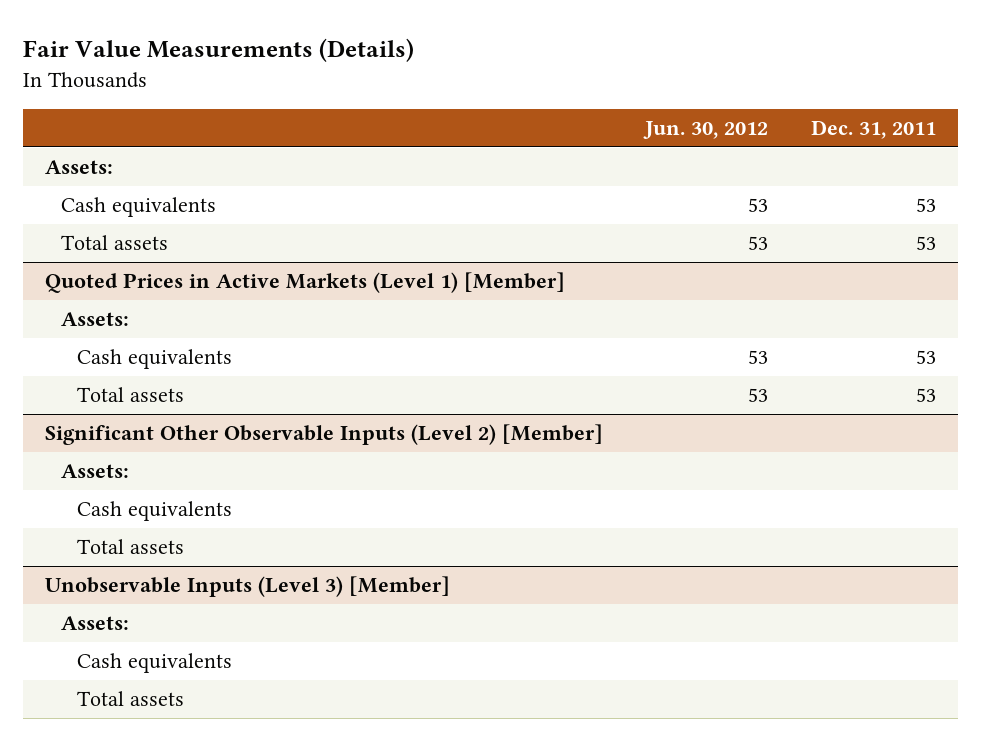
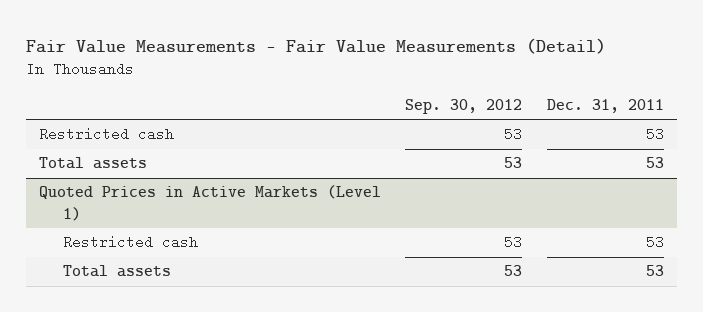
- Fair Value Measurements (Details)
+ Fair Value Measurements - Fair Value Measurements (Detail)
- | Jun. 30, 2012 | Dec. 31, 2011
+ | Sep. 30, 2012 | Dec. 31, 2011
- Assets:
- Cash equivalents | 53 | 53
+ Restricted cash | 53 | 53
- Quoted Prices in Active Markets (Level 1) [Member]
- Assets:
- Cash equivalents | 53 | 53
+ Quoted Prices in Active Markets (Level 1)
+ Restricted cash | 53 | 53
- Significant Other Observable Inputs (Level 2) [Member]
- Assets:
- Cash equivalents
- Total assets
- Unobservable Inputs (Level 3) [Member]
- Assets:
- Cash equivalents
- Total assets

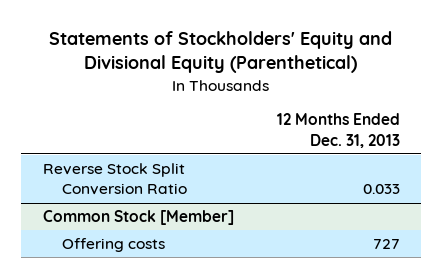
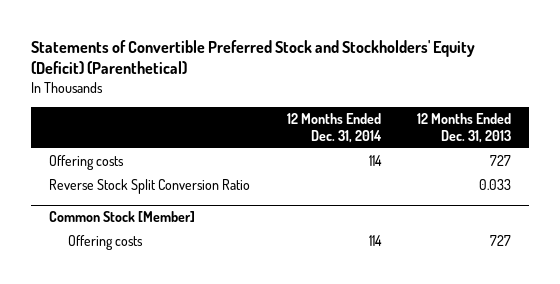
- Statements of Stockholders' Equity and Divisional Equity (Parenthetical)
+ Statements of Convertible Preferred Stock and Stockholders' Equity (Deficit) (Parenthetical)
- | 12 Months Ended Dec. 31, 2013
+ | 12 Months Ended Dec. 31, 2014 | 12 Months Ended Dec. 31, 2013
+ Offering costs | 114 | 727

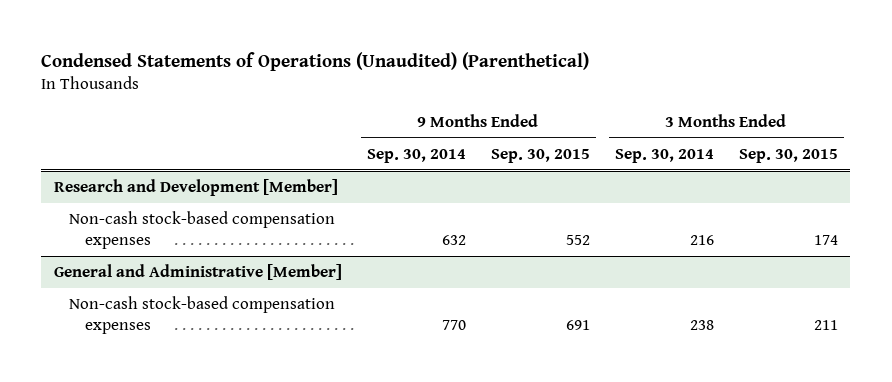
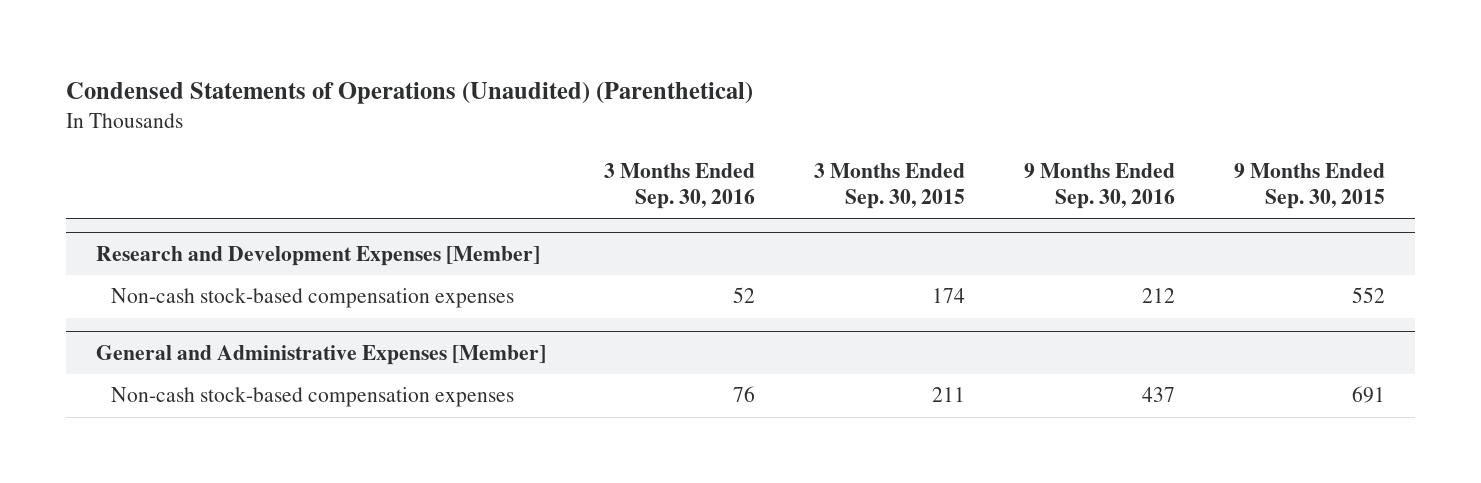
- | 9 Months Ended Sep. 30, 2014 | 9 Months Ended Sep. 30, 2015 | 3 Months Ended Sep. 30, 2014 | 3 Months Ended Sep. 30, 2015
+ | 3 Months Ended Sep. 30, 2016 | 3 Months Ended Sep. 30, 2015 | 9 Months Ended Sep. 30, 2016 | 9 Months Ended Sep. 30, 2015
- Research and Development [Member]
+ Research and Development Expenses [Member]
- General and Administrative [Member]
+ General and Administrative Expenses [Member]

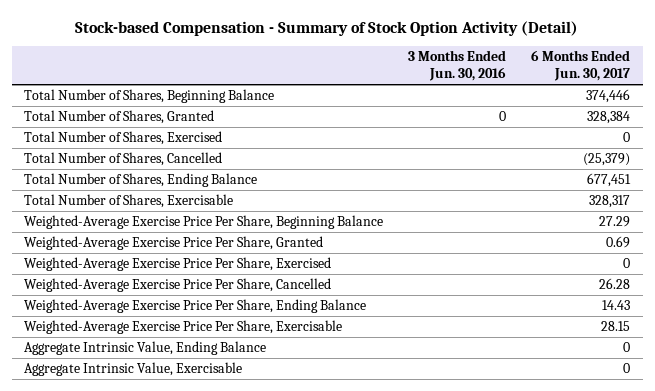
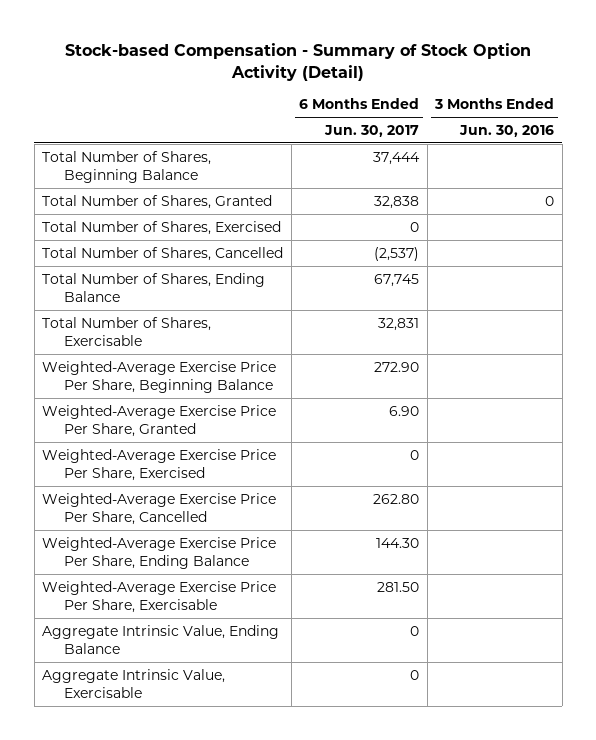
- | 3 Months Ended Jun. 30, 2016 | 6 Months Ended Jun. 30, 2017
+ | 6 Months Ended Jun. 30, 2017 | 3 Months Ended Jun. 30, 2016
- Total Number of Shares, Beginning Balance | | 374,446
- Total Number of Shares, Granted | 0 | 328,384
+ Total Number of Shares, Beginning Balance | 37,444 |
+ Total Number of Shares, Granted | 32,838 | 0
- Total Number of Shares, Cancelled | | (25,379)
- Total Number of Shares, Ending Balance | | 677,451
- Total Number of Shares, Exercisable | | 328,317
- Weighted-Average Exercise Price Per Share, Beginning Balance | | 27.29
- Weighted-Average Exercise Price Per Share, Granted | | 0.69
+ Total Number of Shares, Cancelled | (2,537) |
+ Total Number of Shares, Ending Balance | 67,745 |
+ Total Number of Shares, Exercisable | 32,831 |
+ Weighted-Average Exercise Price Per Share, Beginning Balance | 272.90 |
+ Weighted-Average Exercise Price Per Share, Granted | 6.90 |
- Weighted-Average Exercise Price Per Share, Cancelled | | 26.28
- Weighted-Average Exercise Price Per Share, Ending Balance | | 14.43
- Weighted-Average Exercise Price Per Share, Exercisable | | 28.15
+ Weighted-Average Exercise Price Per Share, Cancelled | 262.80 |
+ Weighted-Average Exercise Price Per Share, Ending Balance | 144.30 |
+ Weighted-Average Exercise Price Per Share, Exercisable | 281.50 |

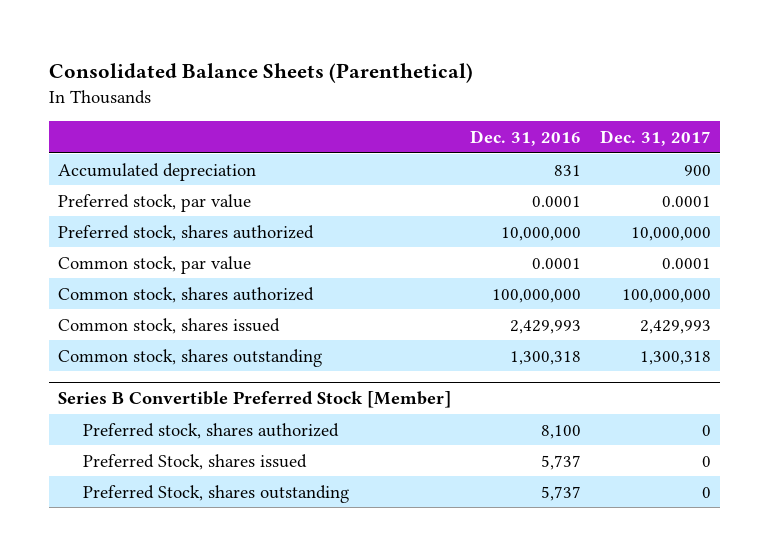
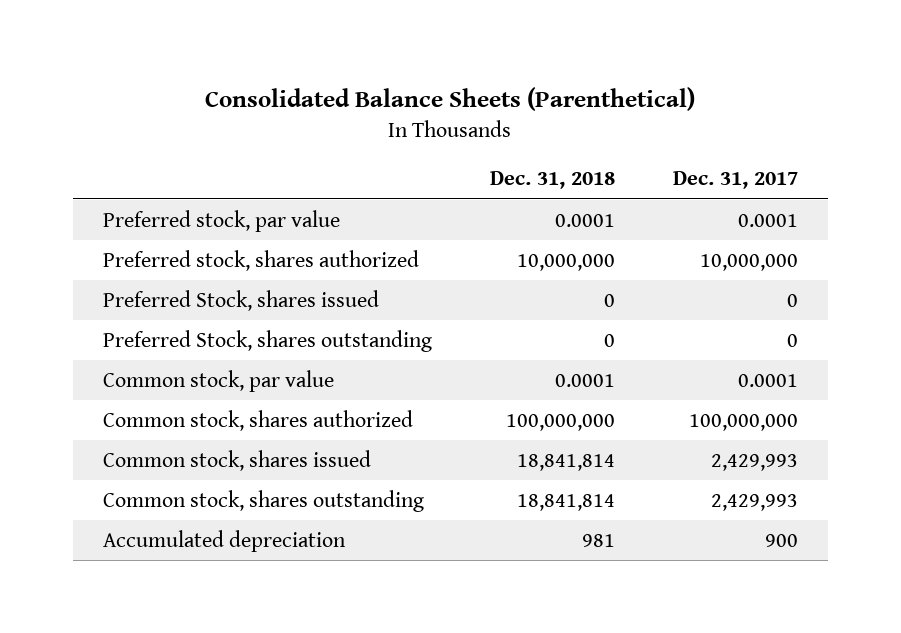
- | Dec. 31, 2016 | Dec. 31, 2017
+ | Dec. 31, 2018 | Dec. 31, 2017
+ Preferred Stock, shares issued | 0 | 0
+ Preferred Stock, shares outstanding | 0 | 0
- Common stock, shares outstanding | 1,300,318 | 1,300,318
- Series B Convertible Preferred Stock [Member]
- Preferred stock, shares authorized | 8,100 | 0
- Preferred Stock, shares issued | 5,737 | 0
- Preferred Stock, shares outstanding | 5,737 | 0
+ Common stock, shares outstanding | 18,841,814 | 2,429,993
moved down: Accumulated depreciation | 981 | 900

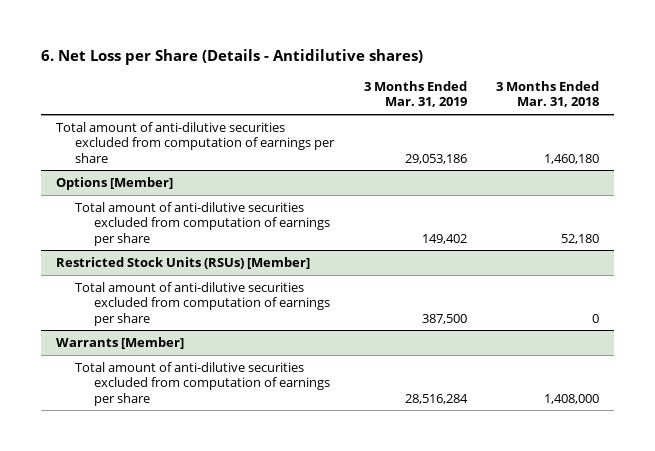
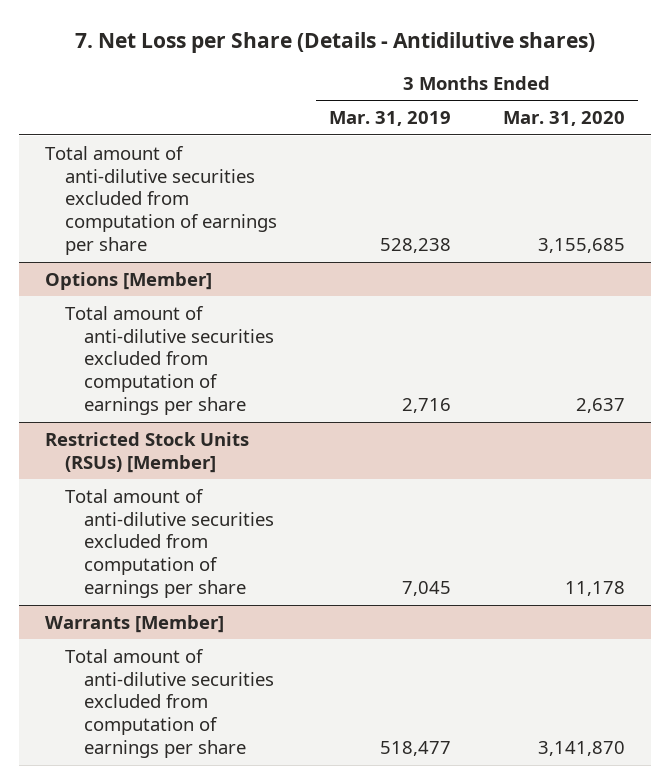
- 6. Net Loss per Share (Details - Antidilutive shares)
+ 7. Net Loss per Share (Details - Antidilutive shares)
- | 3 Months Ended Mar. 31, 2019 | 3 Months Ended Mar. 31, 2018
+ | 3 Months Ended Mar. 31, 2019 | 3 Months Ended Mar. 31, 2020
- Total amount of anti-dilutive securities excluded from computation of earnings per share | 29,053,186 | 1,460,180
+ Total amount of anti-dilutive securities excluded from computation of earnings per share | 528,238 | 3,155,685
@ Options [Member]
- Total amount of anti-dilutive securities excluded from computation of earnings per share | 149,402 | 52,180
+ Total amount of anti-dilutive securities excluded from computation of earnings per share | 2,716 | 2,637
@ Restricted Stock Units (RSUs) [Member]
- Total amount of anti-dilutive securities excluded from computation of earnings per share | 387,500 | 0
+ Total amount of anti-dilutive securities excluded from computation of earnings per share | 7,045 | 11,178
@ Warrants [Member]
- Total amount of anti-dilutive securities excluded from computation of earnings per share | 28,516,284 | 1,408,000
+ Total amount of anti-dilutive securities excluded from computation of earnings per share | 518,477 | 3,141,870

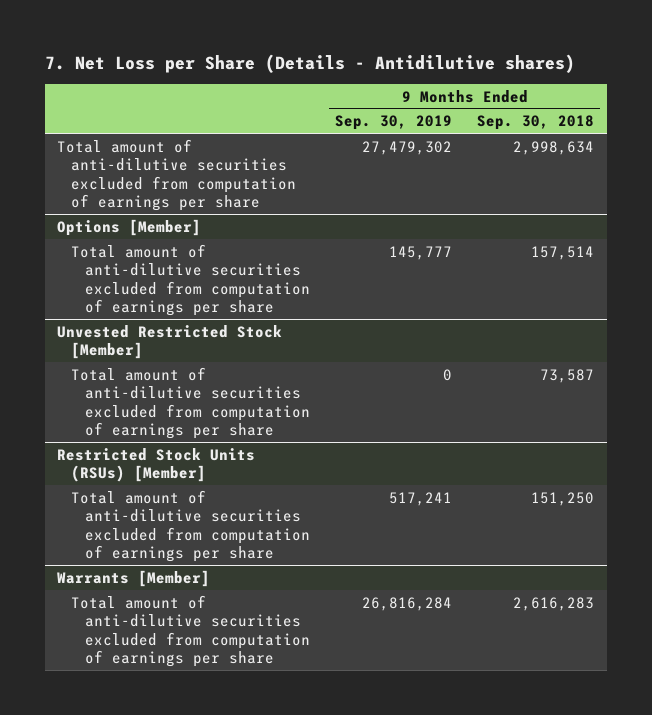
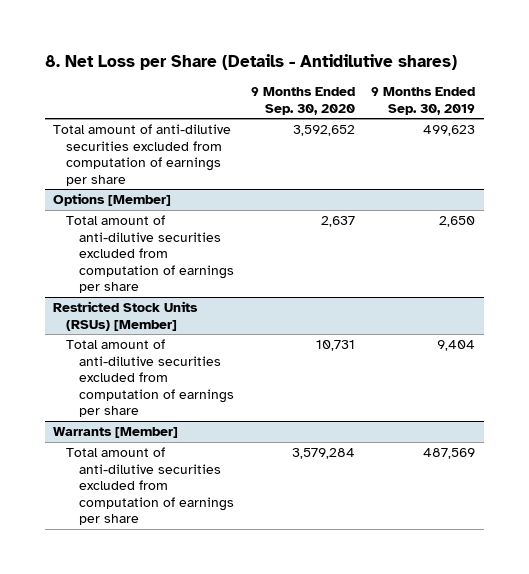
- 7. Net Loss per Share (Details - Antidilutive shares)
+ 8. Net Loss per Share (Details - Antidilutive shares)
- | 9 Months Ended Sep. 30, 2019 | 9 Months Ended Sep. 30, 2018
+ | 9 Months Ended Sep. 30, 2020 | 9 Months Ended Sep. 30, 2019
- Total amount of anti-dilutive securities excluded from computation of earnings per share | 27,479,302 | 2,998,634
+ Total amount of anti-dilutive securities excluded from computation of earnings per share | 3,592,652 | 499,623
@ Options [Member]
- Total amount of anti-dilutive securities excluded from computation of earnings per share | 145,777 | 157,514
- Unvested Restricted Stock [Member]
- Total amount of anti-dilutive securities excluded from computation of earnings per share | 0 | 73,587
@ Options [Member]
+ Total amount of anti-dilutive securities excluded from computation of earnings per share | 2,637 | 2,650
@ Restricted Stock Units (RSUs) [Member]
- Total amount of anti-dilutive securities excluded from computation of earnings per share | 517,241 | 151,250
+ Total amount of anti-dilutive securities excluded from computation of earnings per share | 10,731 | 9,404
@ Warrants [Member]
- Total amount of anti-dilutive securities excluded from computation of earnings per share | 26,816,284 | 2,616,283
+ Total amount of anti-dilutive securities excluded from computation of earnings per share | 3,579,284 | 487,569

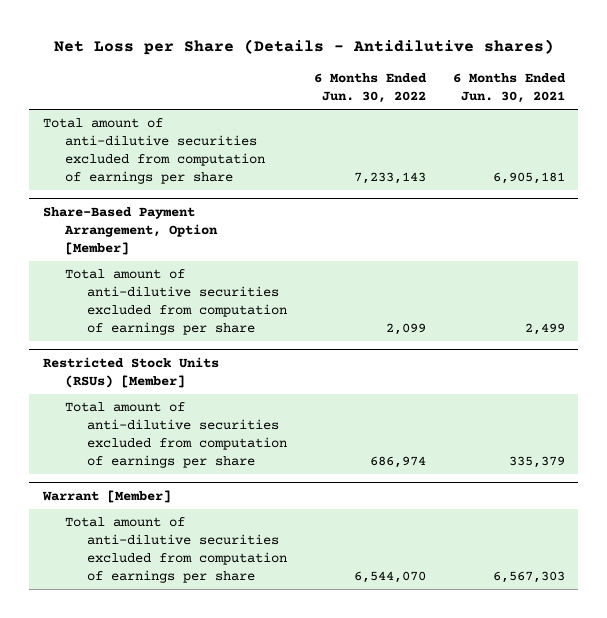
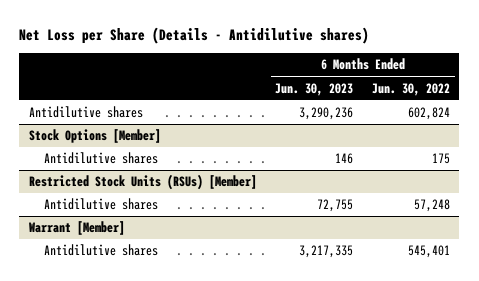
- | 6 Months Ended Jun. 30, 2022 | 6 Months Ended Jun. 30, 2021
+ | 6 Months Ended Jun. 30, 2023 | 6 Months Ended Jun. 30, 2022
- Total amount of anti-dilutive securities excluded from computation of earnings per share | 7,233,143 | 6,905,181
- Share-Based Payment Arrangement, Option [Member]
- Total amount of anti-dilutive securities excluded from computation of earnings per share | 2,099 | 2,499
+ Antidilutive shares | 3,290,236 | 602,824
+ Stock Options [Member]
+ Antidilutive shares | 146 | 175
@ Restricted Stock Units (RSUs) [Member]
- Total amount of anti-dilutive securities excluded from computation of earnings per share | 686,974 | 335,379
+ Antidilutive shares | 72,755 | 57,248
@ Warrant [Member]
- Total amount of anti-dilutive securities excluded from computation of earnings per share | 6,544,070 | 6,567,303
+ Antidilutive shares | 3,217,335 | 545,401

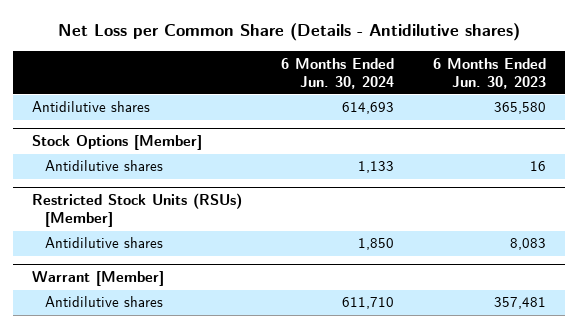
- Net Loss per Share (Details - Antidilutive shares)
+ Net Loss per Common Share (Details - Antidilutive shares)
- | 6 Months Ended Jun. 30, 2023 | 6 Months Ended Jun. 30, 2022
+ | 6 Months Ended Jun. 30, 2024 | 6 Months Ended Jun. 30, 2023
- Antidilutive shares | 3,290,236 | 602,824
+ Antidilutive shares | 614,693 | 365,580
@ Stock Options [Member]
- Antidilutive shares | 146 | 175
+ Antidilutive shares | 1,133 | 16
@ Restricted Stock Units (RSUs) [Member]
- Antidilutive shares | 72,755 | 57,248
+ Antidilutive shares | 1,850 | 8,083
@ Warrant [Member]
- Antidilutive shares | 3,217,335 | 545,401
+ Antidilutive shares | 611,710 | 357,481

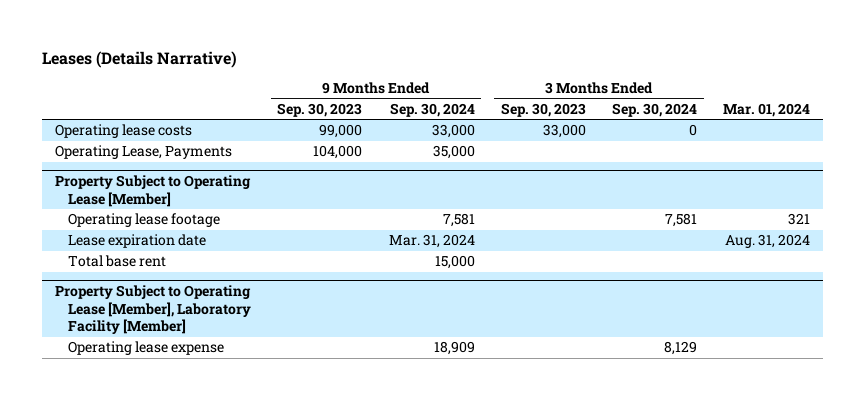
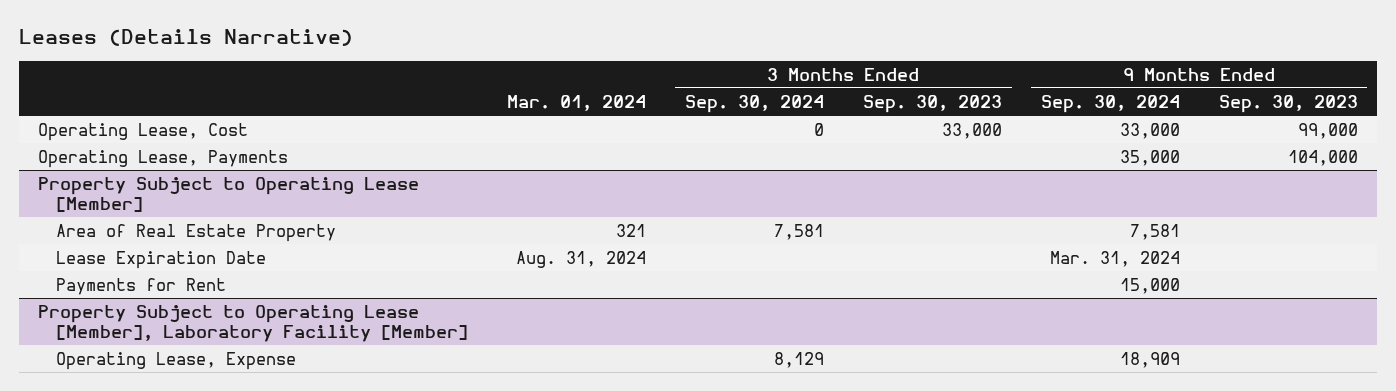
- | 9 Months Ended Sep. 30, 2023 | 9 Months Ended Sep. 30, 2024 | 3 Months Ended Sep. 30, 2023 | 3 Months Ended Sep. 30, 2024 | Mar. 01, 2024
+ | Mar. 01, 2024 | 3 Months Ended Sep. 30, 2024 | 3 Months Ended Sep. 30, 2023 | 9 Months Ended Sep. 30, 2024 | 9 Months Ended Sep. 30, 2023
- Operating lease costs | 99,000 | 33,000 | 33,000 | 0 |
+ Operating Lease, Cost | | 0 | 33,000 | 33,000 | 99,000
@ Property Subject to Operating Lease [Member]
- Operating lease footage | | 7,581 | | 7,581 | 321
- Lease expiration date | | Mar. 31, 2024 | | | Aug. 31, 2024
- Total base rent | | 15,000 | | |
+ Area of Real Estate Property | 321 | 7,581 | | 7,581 |
+ Lease Expiration Date | Aug. 31, 2024 | | | Mar. 31, 2024 |
+ Payments for Rent | | | | 15,000 |
@ Property Subject to Operating Lease [Member], Laboratory Facility [Member]
- Operating lease expense | | 18,909 | | 8,129 |
+ Operating Lease, Expense | | 8,129 | | 18,909 |

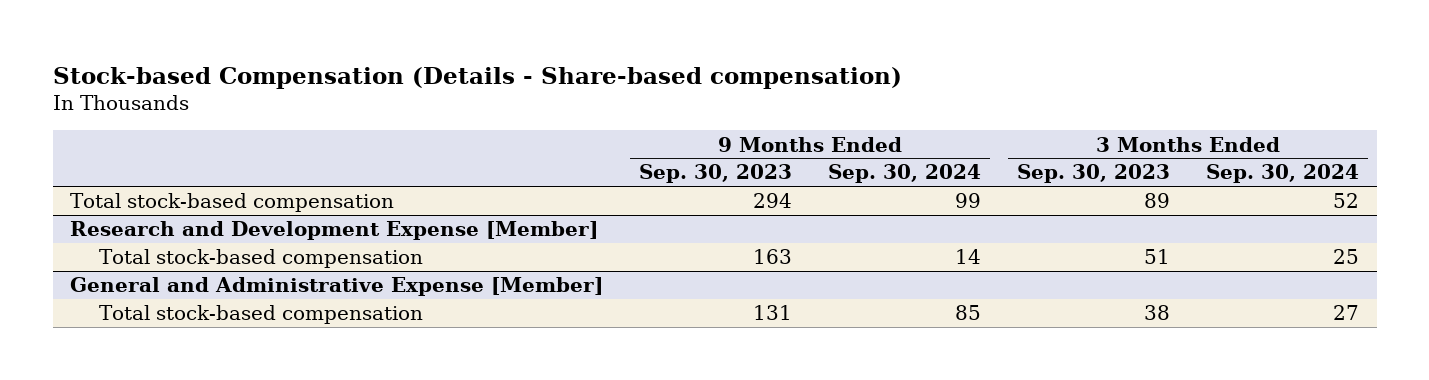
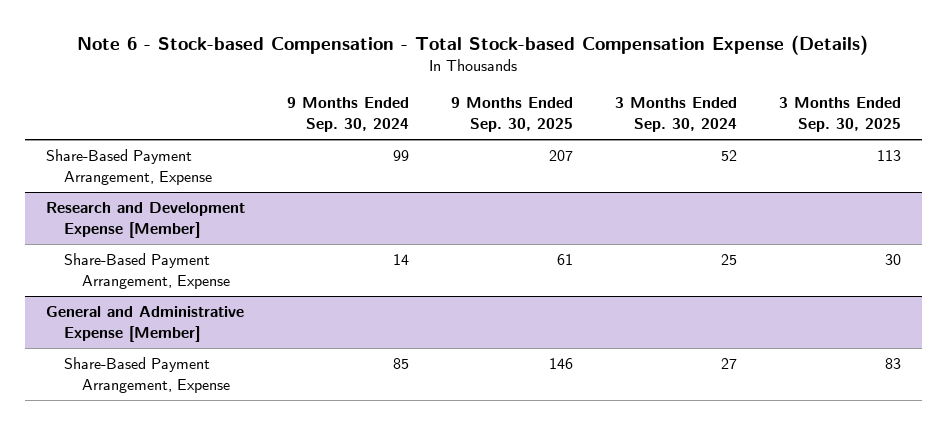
- Stock-based Compensation (Details - Share-based compensation)
+ Note 6 - Stock-based Compensation - Total Stock-based Compensation Expense (Details)
- | 9 Months Ended Sep. 30, 2023 | 9 Months Ended Sep. 30, 2024 | 3 Months Ended Sep. 30, 2023 | 3 Months Ended Sep. 30, 2024
+ | 9 Months Ended Sep. 30, 2024 | 9 Months Ended Sep. 30, 2025 | 3 Months Ended Sep. 30, 2024 | 3 Months Ended Sep. 30, 2025
- Total stock-based compensation | 294 | 99 | 89 | 52
+ Share-Based Payment Arrangement, Expense | 99 | 207 | 52 | 113
@ Research and Development Expense [Member]
- Total stock-based compensation | 163 | 14 | 51 | 25
+ Share-Based Payment Arrangement, Expense | 14 | 61 | 25 | 30
@ General and Administrative Expense [Member]
- Total stock-based compensation | 131 | 85 | 38 | 27
+ Share-Based Payment Arrangement, Expense | 85 | 146 | 27 | 83

